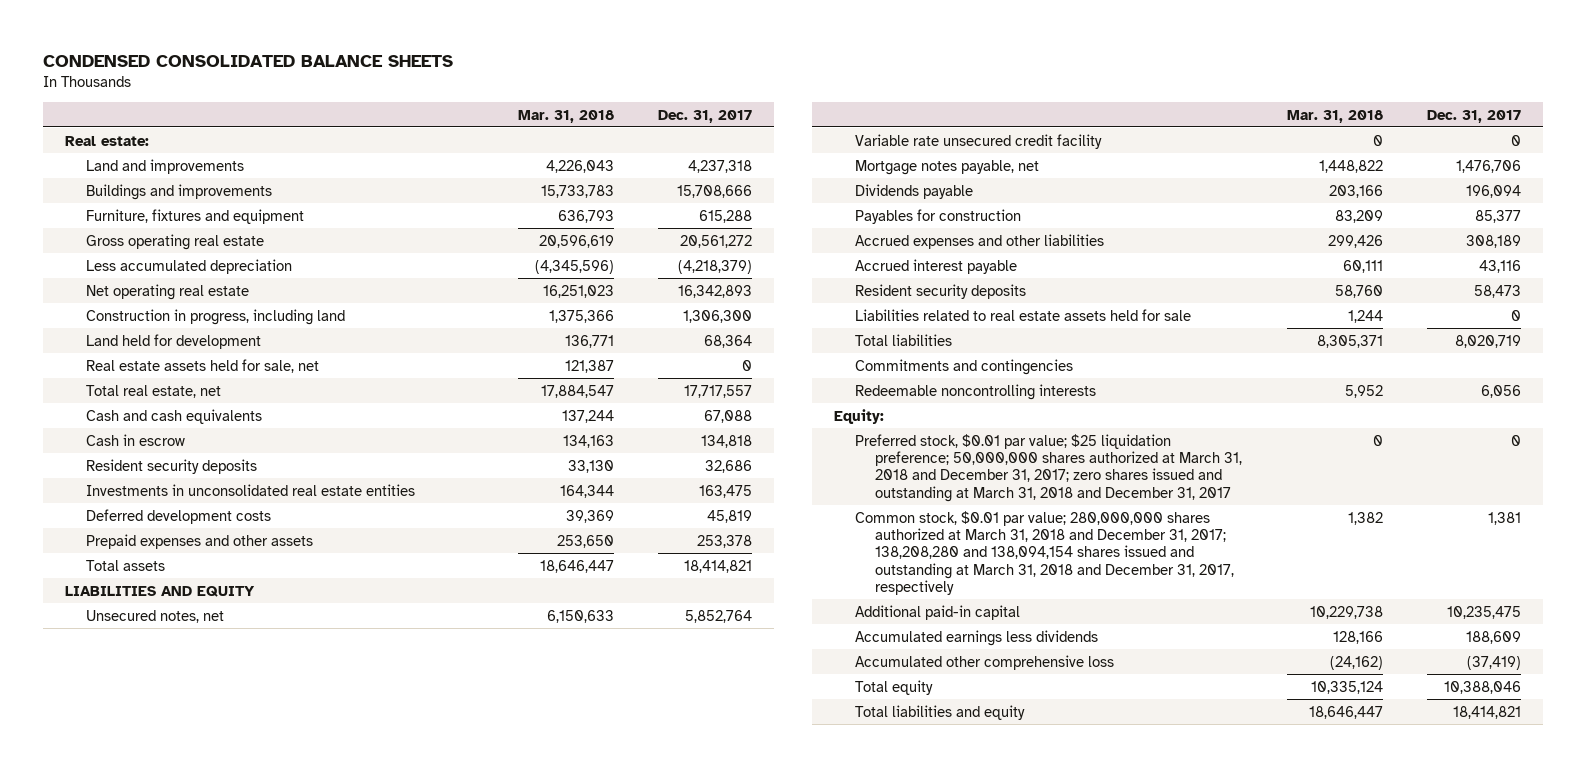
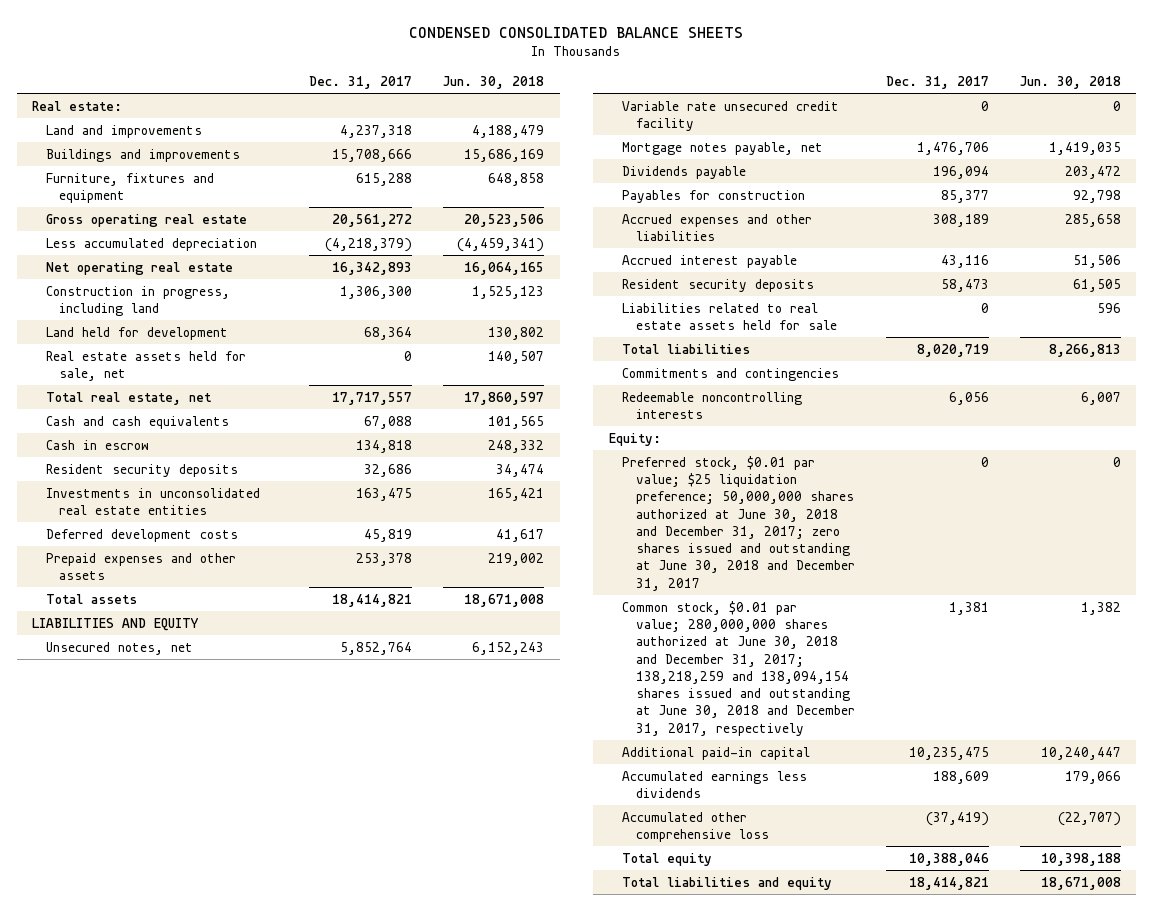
- | Mar. 31, 2018 | Dec. 31, 2017
+ | Dec. 31, 2017 | Jun. 30, 2018
- Preferred stock, $0.01 par value; $25 liquidation preference; 50,000,000 shares authorized at March 31, 2018 and December 31, 2017; zero shares issued and outstanding at March 31, 2018 and December 31, 2017 | 0 | 0
- Common stock, $0.01 par value; 280,000,000 shares authorized at March 31, 2018 and December 31, 2017; 138,208,280 and 138,094,154 shares issued and outstanding at March 31, 2018 and December 31, 2017, respectively | 1,382 | 1,381
+ Preferred stock, $0.01 par value; $25 liquidation preference; 50,000,000 shares authorized at June 30, 2018 and December 31, 2017; zero shares issued and outstanding at June 30, 2018 and December 31, 2017 | 0 | 0
+ Common stock, $0.01 par value; 280,000,000 shares authorized at June 30, 2018 and December 31, 2017; 138,218,259 and 138,094,154 shares issued and outstanding at June 30, 2018 and December 31, 2017, respectively | 1,381 | 1,382

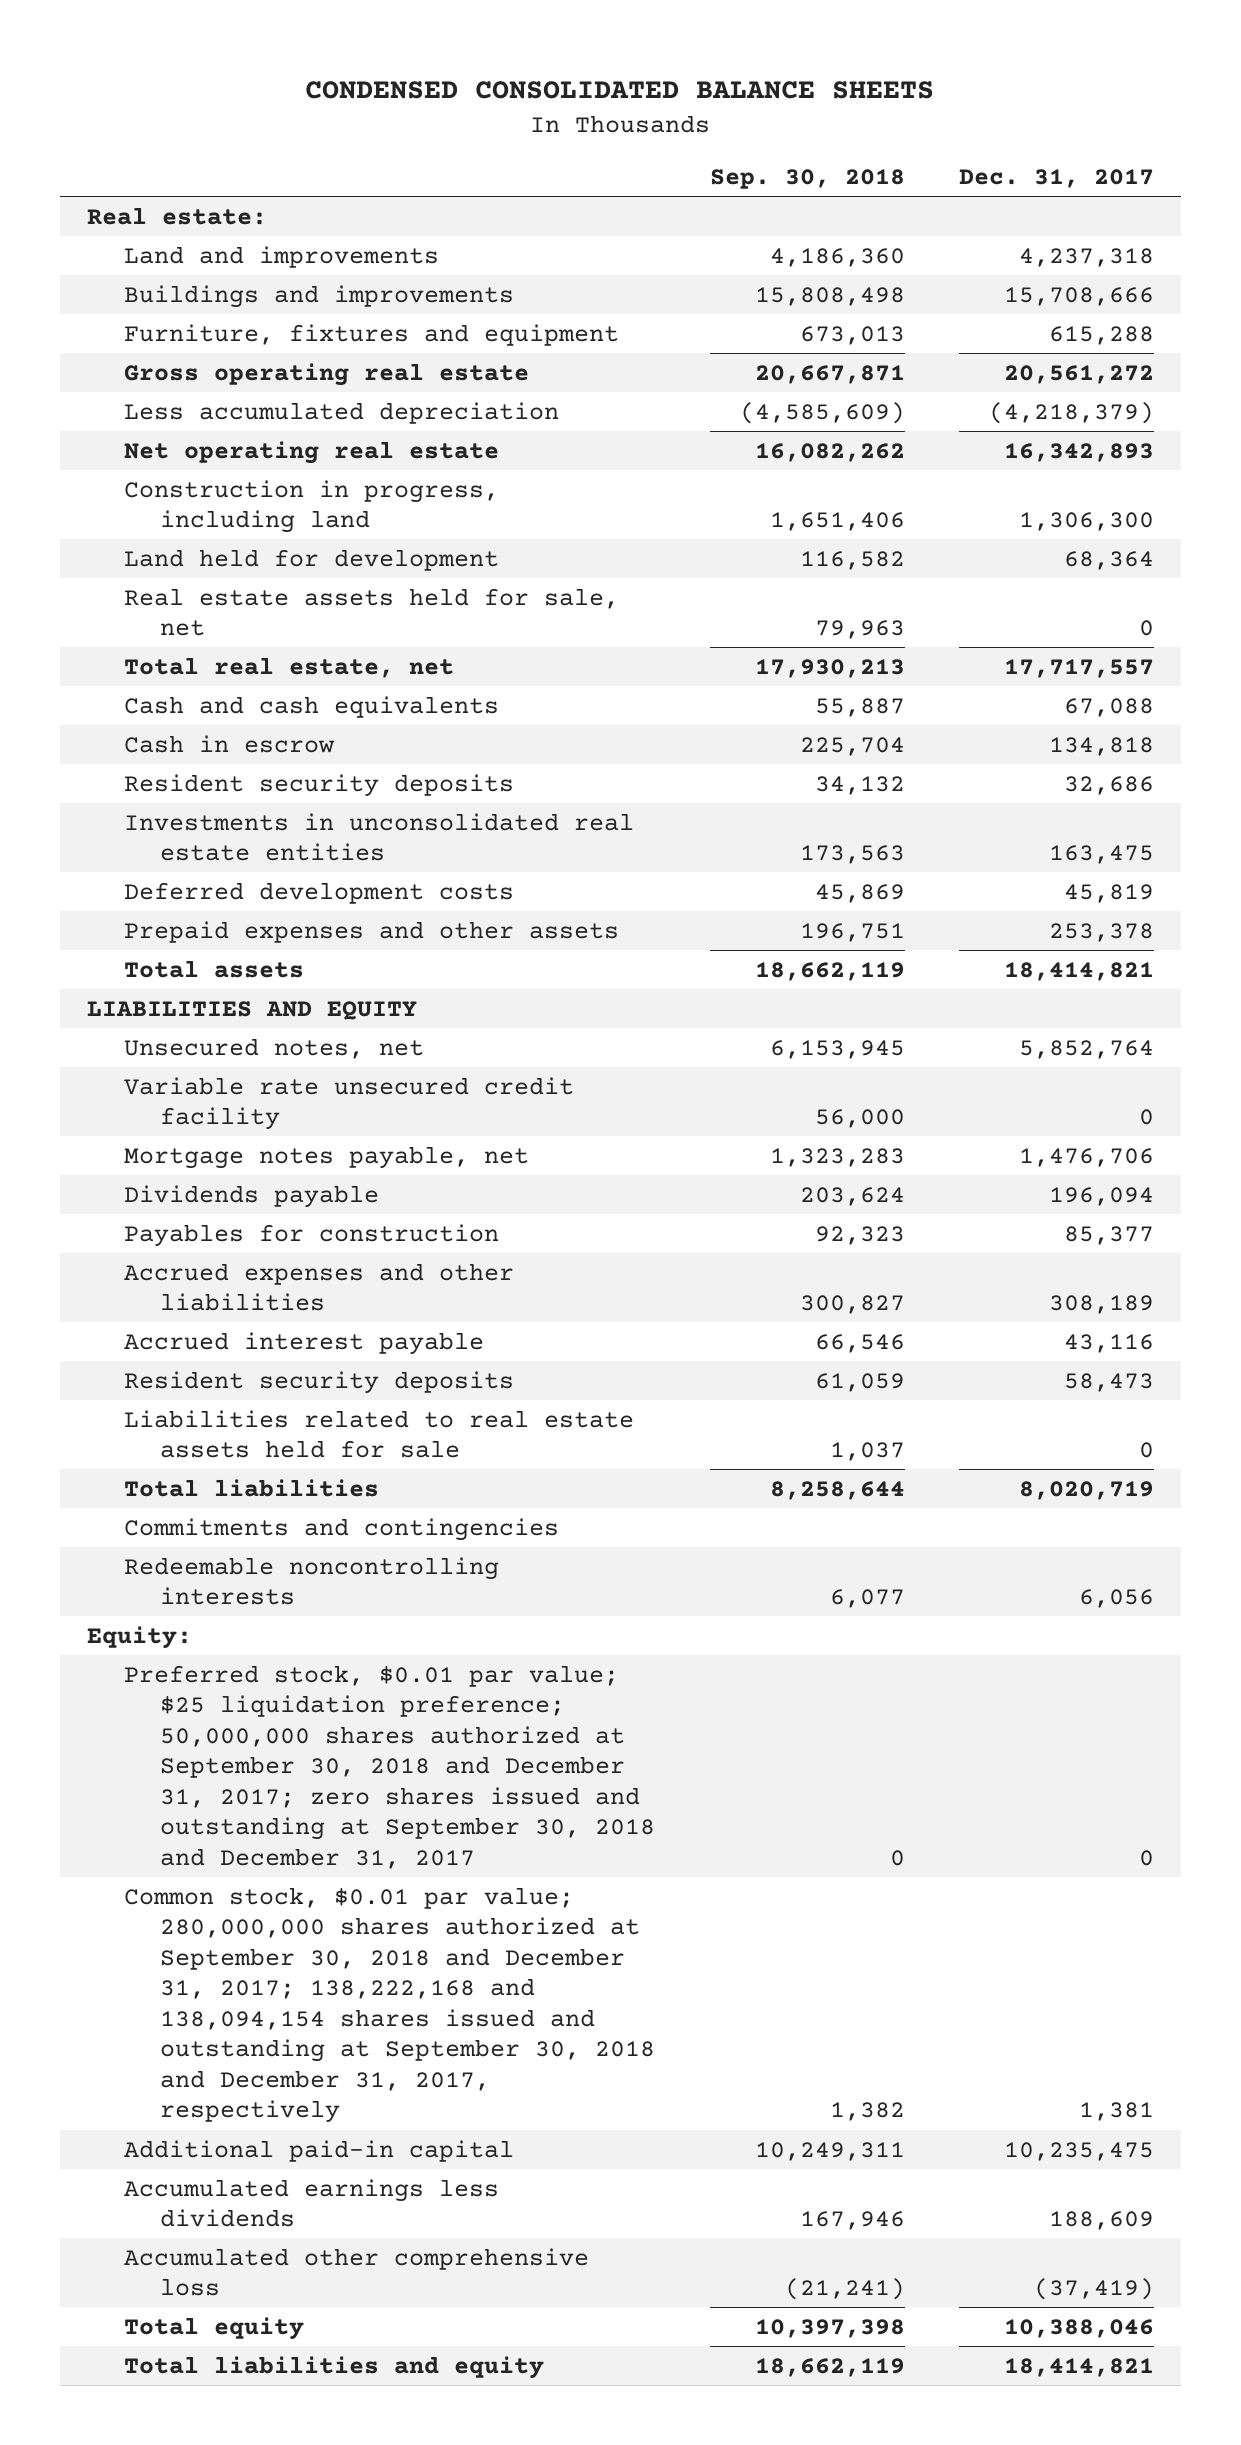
- | Dec. 31, 2017 | Jun. 30, 2018
+ | Sep. 30, 2018 | Dec. 31, 2017
- Preferred stock, $0.01 par value; $25 liquidation preference; 50,000,000 shares authorized at June 30, 2018 and December 31, 2017; zero shares issued and outstanding at June 30, 2018 and December 31, 2017 | 0 | 0
- Common stock, $0.01 par value; 280,000,000 shares authorized at June 30, 2018 and December 31, 2017; 138,218,259 and 138,094,154 shares issued and outstanding at June 30, 2018 and December 31, 2017, respectively | 1,381 | 1,382
+ Preferred stock, $0.01 par value; $25 liquidation preference; 50,000,000 shares authorized at September 30, 2018 and December 31, 2017; zero shares issued and outstanding at September 30, 2018 and December 31, 2017 | 0 | 0
+ Common stock, $0.01 par value; 280,000,000 shares authorized at September 30, 2018 and December 31, 2017; 138,222,168 and 138,094,154 shares issued and outstanding at September 30, 2018 and December 31, 2017, respectively | 1,382 | 1,381

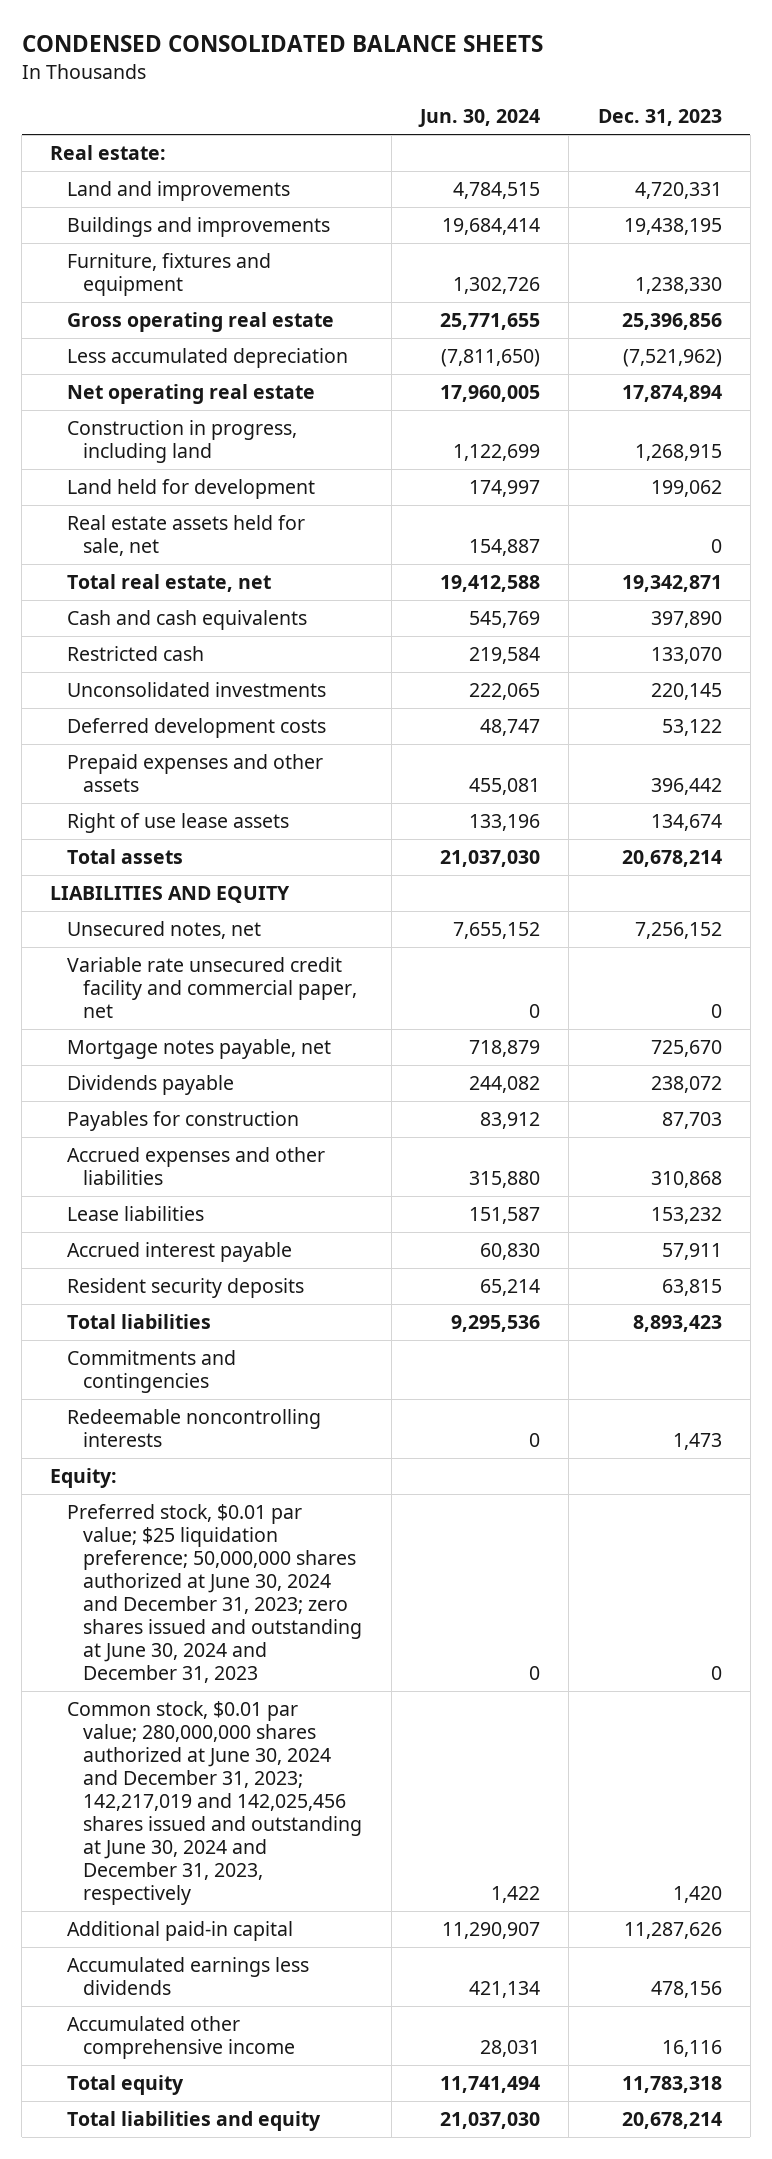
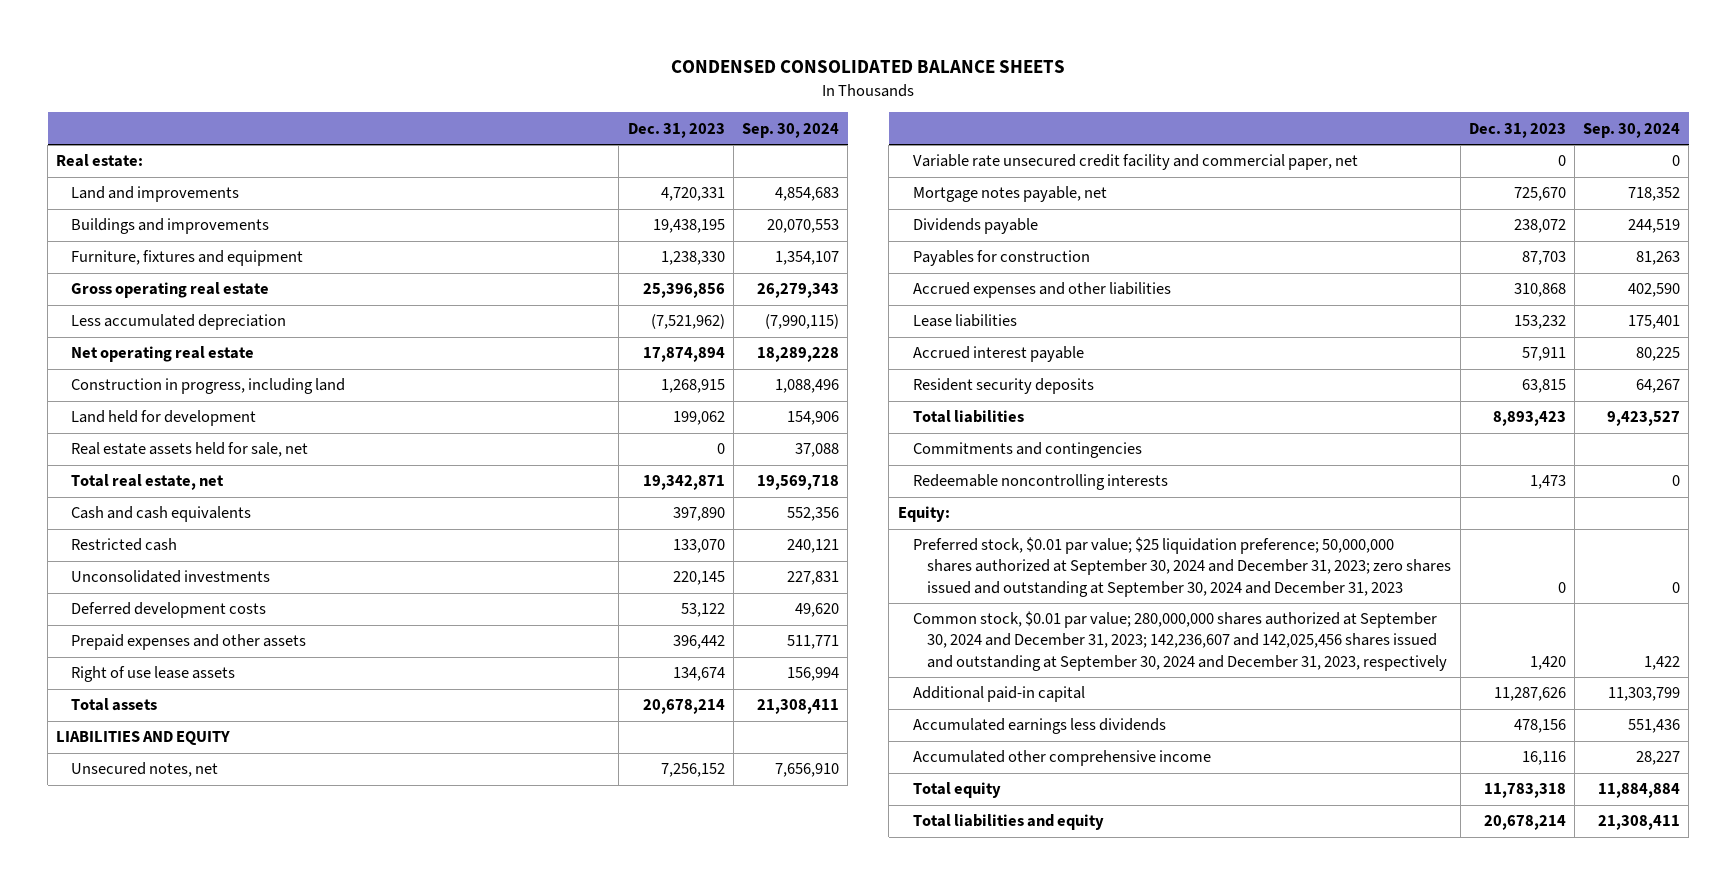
- | Jun. 30, 2024 | Dec. 31, 2023
+ | Dec. 31, 2023 | Sep. 30, 2024
- Preferred stock, $0.01 par value; $25 liquidation preference; 50,000,000 shares authorized at June 30, 2024 and December 31, 2023; zero shares issued and outstanding at June 30, 2024 and December 31, 2023 | 0 | 0
- Common stock, $0.01 par value; 280,000,000 shares authorized at June 30, 2024 and December 31, 2023; 142,217,019 and 142,025,456 shares issued and outstanding at June 30, 2024 and December 31, 2023, respectively | 1,422 | 1,420
+ Preferred stock, $0.01 par value; $25 liquidation preference; 50,000,000 shares authorized at September 30, 2024 and December 31, 2023; zero shares issued and outstanding at September 30, 2024 and December 31, 2023 | 0 | 0
+ Common stock, $0.01 par value; 280,000,000 shares authorized at September 30, 2024 and December 31, 2023; 142,236,607 and 142,025,456 shares issued and outstanding at September 30, 2024 and December 31, 2023, respectively | 1,420 | 1,422

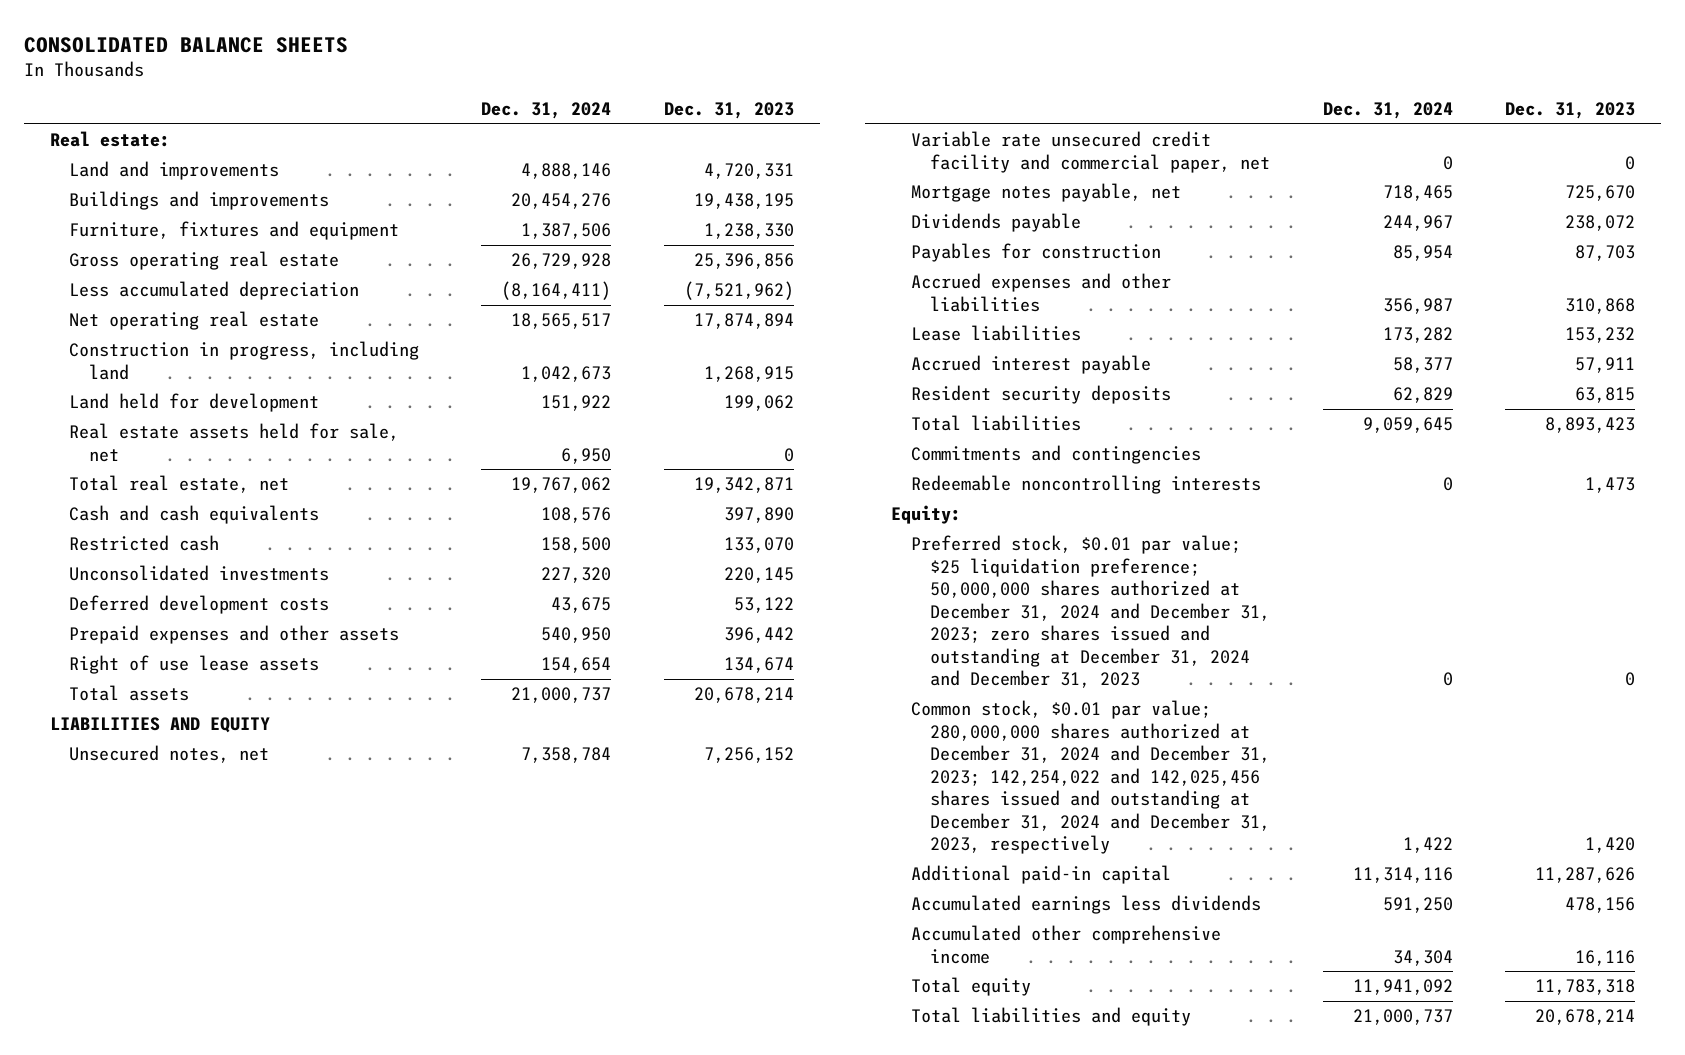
- CONDENSED CONSOLIDATED BALANCE SHEETS
+ CONSOLIDATED BALANCE SHEETS
- | Dec. 31, 2023 | Sep. 30, 2024
+ | Dec. 31, 2024 | Dec. 31, 2023
- Preferred stock, $0.01 par value; $25 liquidation preference; 50,000,000 shares authorized at September 30, 2024 and December 31, 2023; zero shares issued and outstanding at September 30, 2024 and December 31, 2023 | 0 | 0
- Common stock, $0.01 par value; 280,000,000 shares authorized at September 30, 2024 and December 31, 2023; 142,236,607 and 142,025,456 shares issued and outstanding at September 30, 2024 and December 31, 2023, respectively | 1,420 | 1,422
+ Preferred stock, $0.01 par value; $25 liquidation preference; 50,000,000 shares authorized at December 31, 2024 and December 31, 2023; zero shares issued and outstanding at December 31, 2024 and December 31, 2023 | 0 | 0
+ Common stock, $0.01 par value; 280,000,000 shares authorized at December 31, 2024 and December 31, 2023; 142,254,022 and 142,025,456 shares issued and outstanding at December 31, 2024 and December 31, 2023, respectively | 1,422 | 1,420

